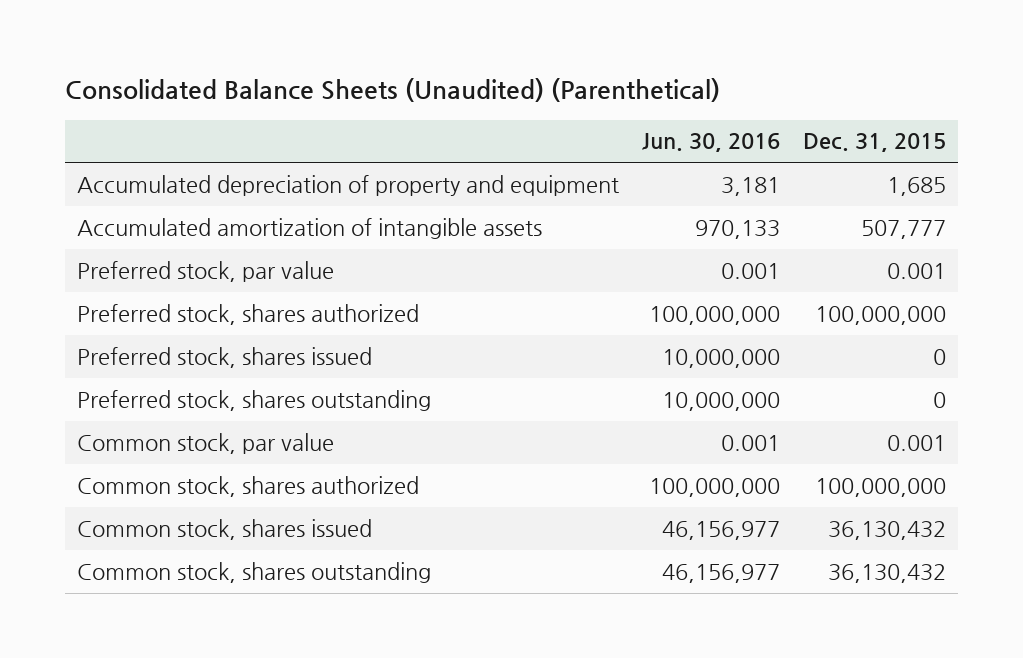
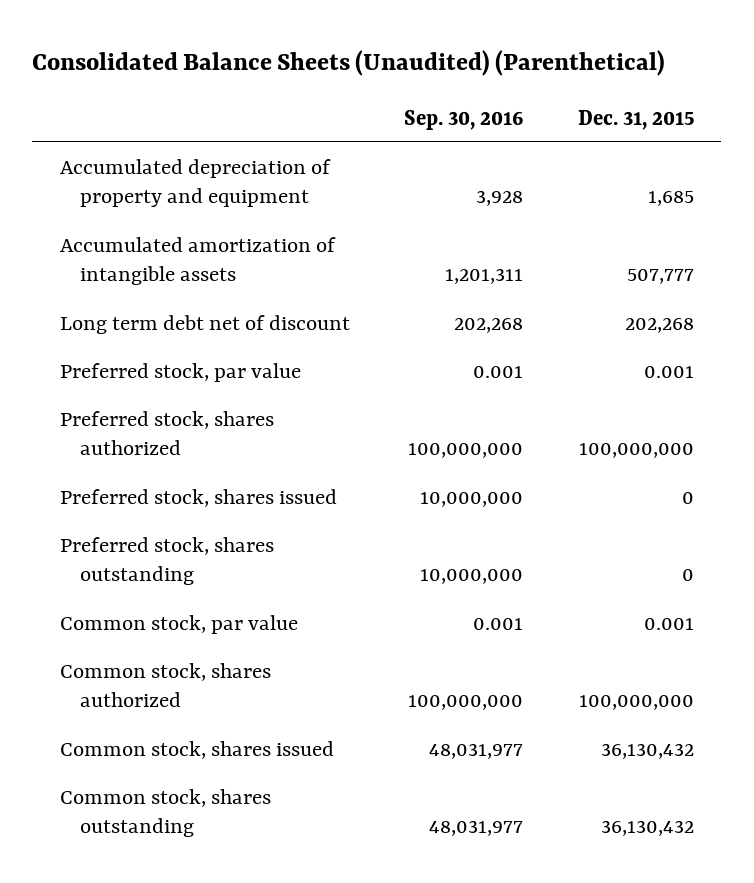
- | Jun. 30, 2016 | Dec. 31, 2015
+ | Sep. 30, 2016 | Dec. 31, 2015
+ Long term debt net of discount | 202,268 | 202,268

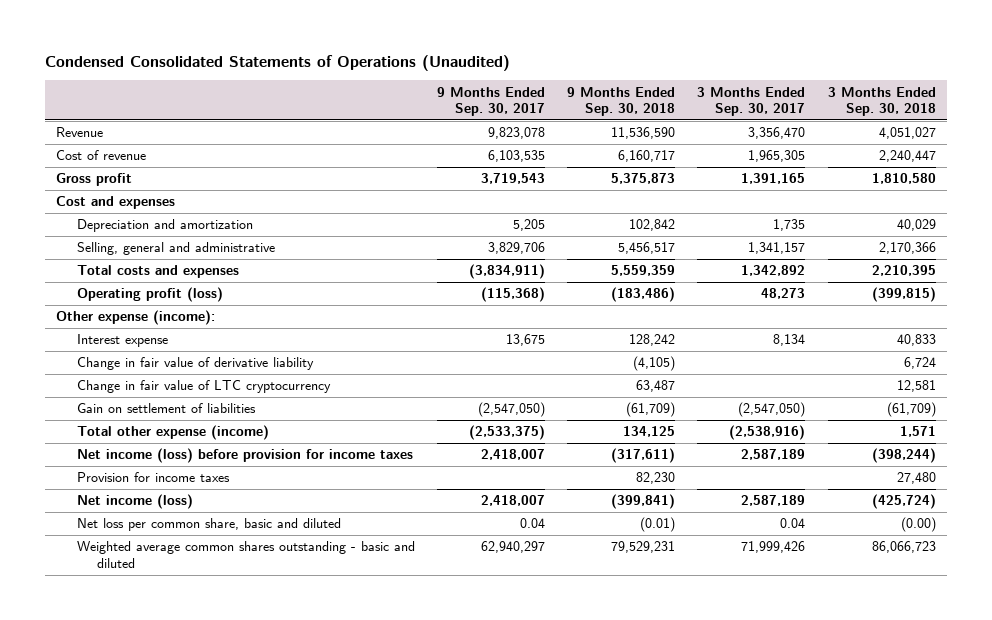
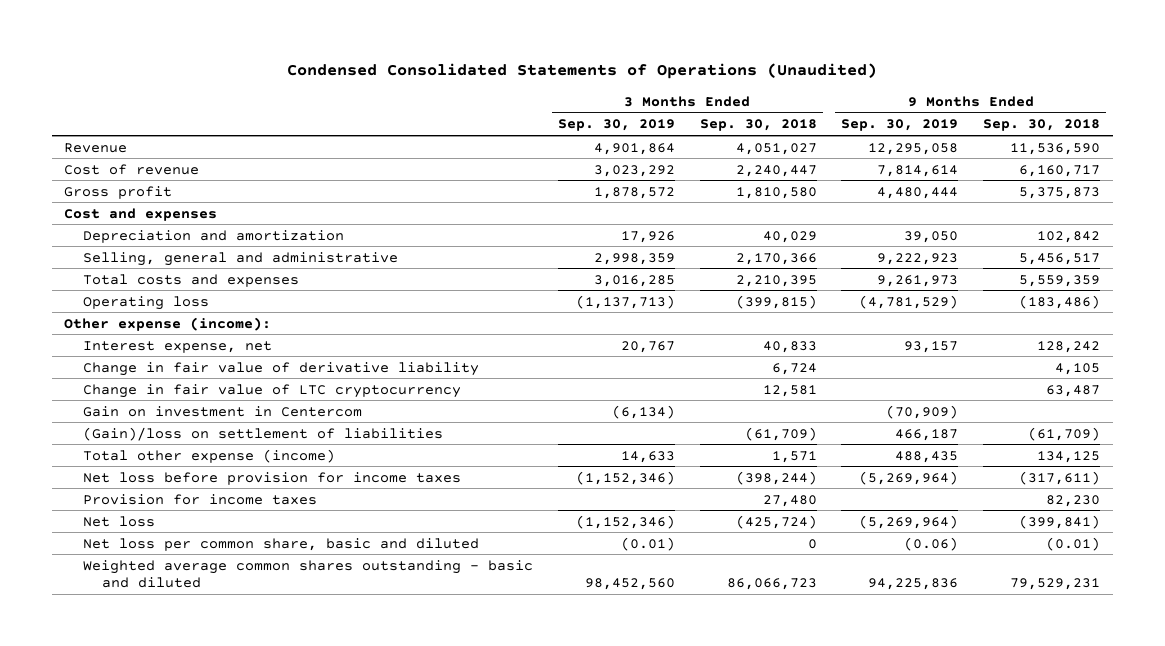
- | 9 Months Ended Sep. 30, 2017 | 9 Months Ended Sep. 30, 2018 | 3 Months Ended Sep. 30, 2017 | 3 Months Ended Sep. 30, 2018
+ | 3 Months Ended Sep. 30, 2019 | 3 Months Ended Sep. 30, 2018 | 9 Months Ended Sep. 30, 2019 | 9 Months Ended Sep. 30, 2018
- Operating profit (loss) | (115,368) | (183,486) | 48,273 | (399,815)
+ Operating loss | (1,137,713) | (399,815) | (4,781,529) | (183,486)
- Interest expense | 13,675 | 128,242 | 8,134 | 40,833
- Change in fair value of derivative liability | | (4,105) | | 6,724
+ Interest expense, net | 20,767 | 40,833 | 93,157 | 128,242
+ Change in fair value of derivative liability | | 6,724 | | 4,105
- Gain on settlement of liabilities | (2,547,050) | (61,709) | (2,547,050) | (61,709)
+ Gain on investment in Centercom | (6,134) | | (70,909) |
+ (Gain)/loss on settlement of liabilities | | (61,709) | 466,187 | (61,709)
- Net income (loss) before provision for income taxes | 2,418,007 | (317,611) | 2,587,189 | (398,244)
+ Net loss before provision for income taxes | (1,152,346) | (398,244) | (5,269,964) | (317,611)
- Net income (loss) | 2,418,007 | (399,841) | 2,587,189 | (425,724)
- Net loss per common share, basic and diluted | 0.04 | (0.01) | 0.04 | (0.00)
+ Net loss | (1,152,346) | (425,724) | (5,269,964) | (399,841)
+ Net loss per common share, basic and diluted | (0.01) | 0 | (0.06) | (0.01)

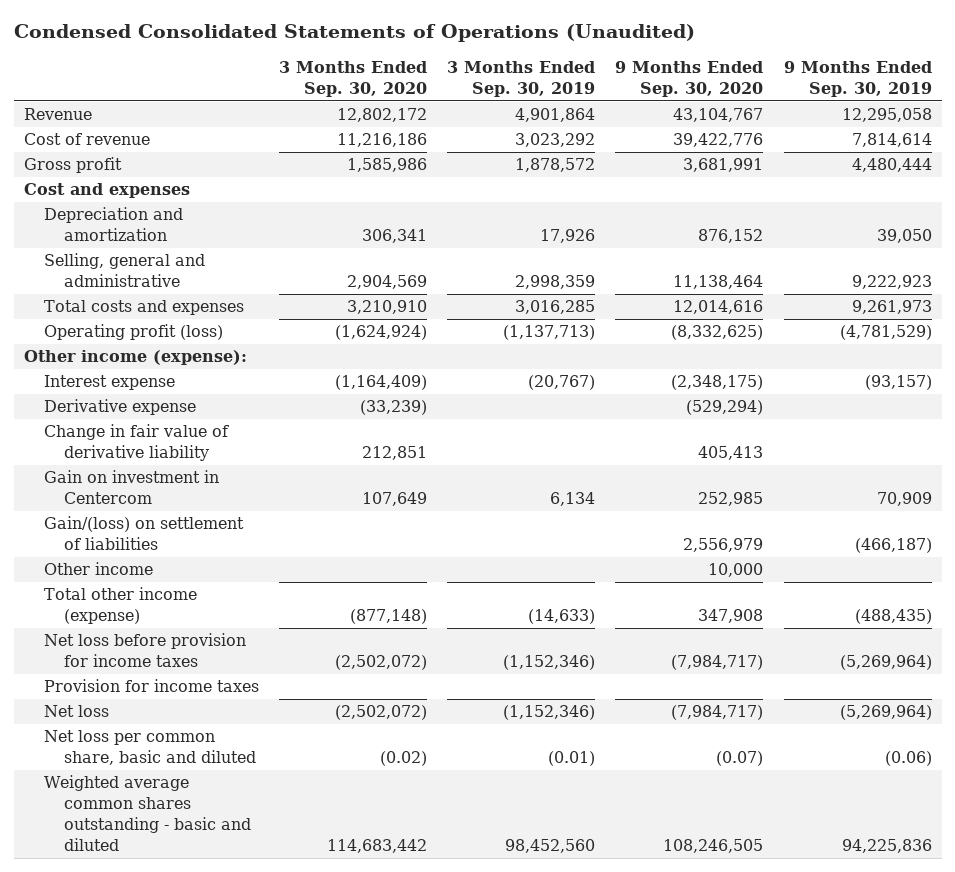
- | 3 Months Ended Sep. 30, 2019 | 3 Months Ended Sep. 30, 2018 | 9 Months Ended Sep. 30, 2019 | 9 Months Ended Sep. 30, 2018
+ | 3 Months Ended Sep. 30, 2020 | 3 Months Ended Sep. 30, 2019 | 9 Months Ended Sep. 30, 2020 | 9 Months Ended Sep. 30, 2019
- Operating loss | (1,137,713) | (399,815) | (4,781,529) | (183,486)
- Other expense (income):
- Interest expense, net | 20,767 | 40,833 | 93,157 | 128,242
+ Operating profit (loss) | (1,624,924) | (1,137,713) | (8,332,625) | (4,781,529)
+ Other income (expense):
+ Interest expense | (1,164,409) | (20,767) | (2,348,175) | (93,157)
+ Derivative expense | (33,239) | | (529,294) |
- Change in fair value of LTC cryptocurrency | | 12,581 | | 63,487
- Gain on investment in Centercom | (6,134) | | (70,909) |
- (Gain)/loss on settlement of liabilities | | (61,709) | 466,187 | (61,709)
- Total other expense (income) | 14,633 | 1,571 | 488,435 | 134,125
+ Gain on investment in Centercom | 107,649 | 6,134 | 252,985 | 70,909
+ Gain/(loss) on settlement of liabilities | | | 2,556,979 | (466,187)
+ Other income | | | 10,000 |
+ Total other income (expense) | (877,148) | (14,633) | 347,908 | (488,435)

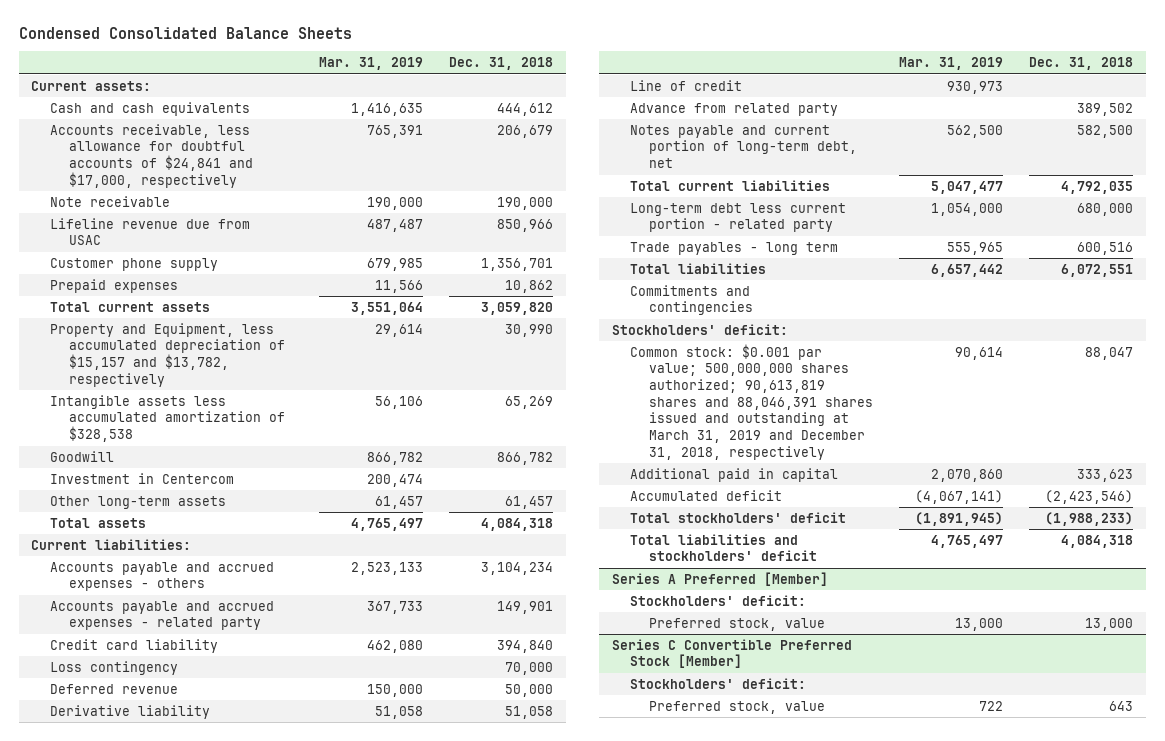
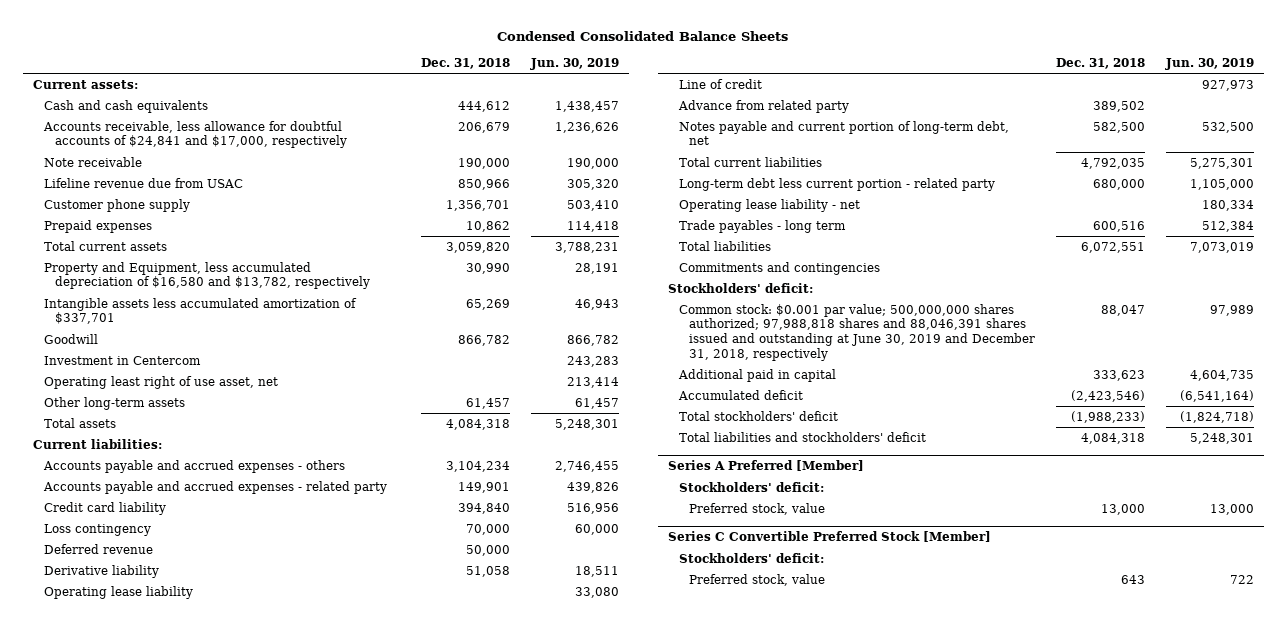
- | Mar. 31, 2019 | Dec. 31, 2018
+ | Dec. 31, 2018 | Jun. 30, 2019
- Property and Equipment, less accumulated depreciation of $15,157 and $13,782, respectively | 29,614 | 30,990
- Intangible assets less accumulated amortization of $328,538 | 56,106 | 65,269
+ Property and Equipment, less accumulated depreciation of $16,580 and $13,782, respectively | 30,990 | 28,191
+ Intangible assets less accumulated amortization of $337,701 | 65,269 | 46,943
+ Operating least right of use asset, net | | 213,414
+ Operating lease liability | | 33,080
+ Operating lease liability - net | | 180,334
- Common stock: $0.001 par value; 500,000,000 shares authorized; 90,613,819 shares and 88,046,391 shares issued and outstanding at March 31, 2019 and December 31, 2018, respectively | 90,614 | 88,047
+ Common stock: $0.001 par value; 500,000,000 shares authorized; 97,988,818 shares and 88,046,391 shares issued and outstanding at June 30, 2019 and December 31, 2018, respectively | 88,047 | 97,989

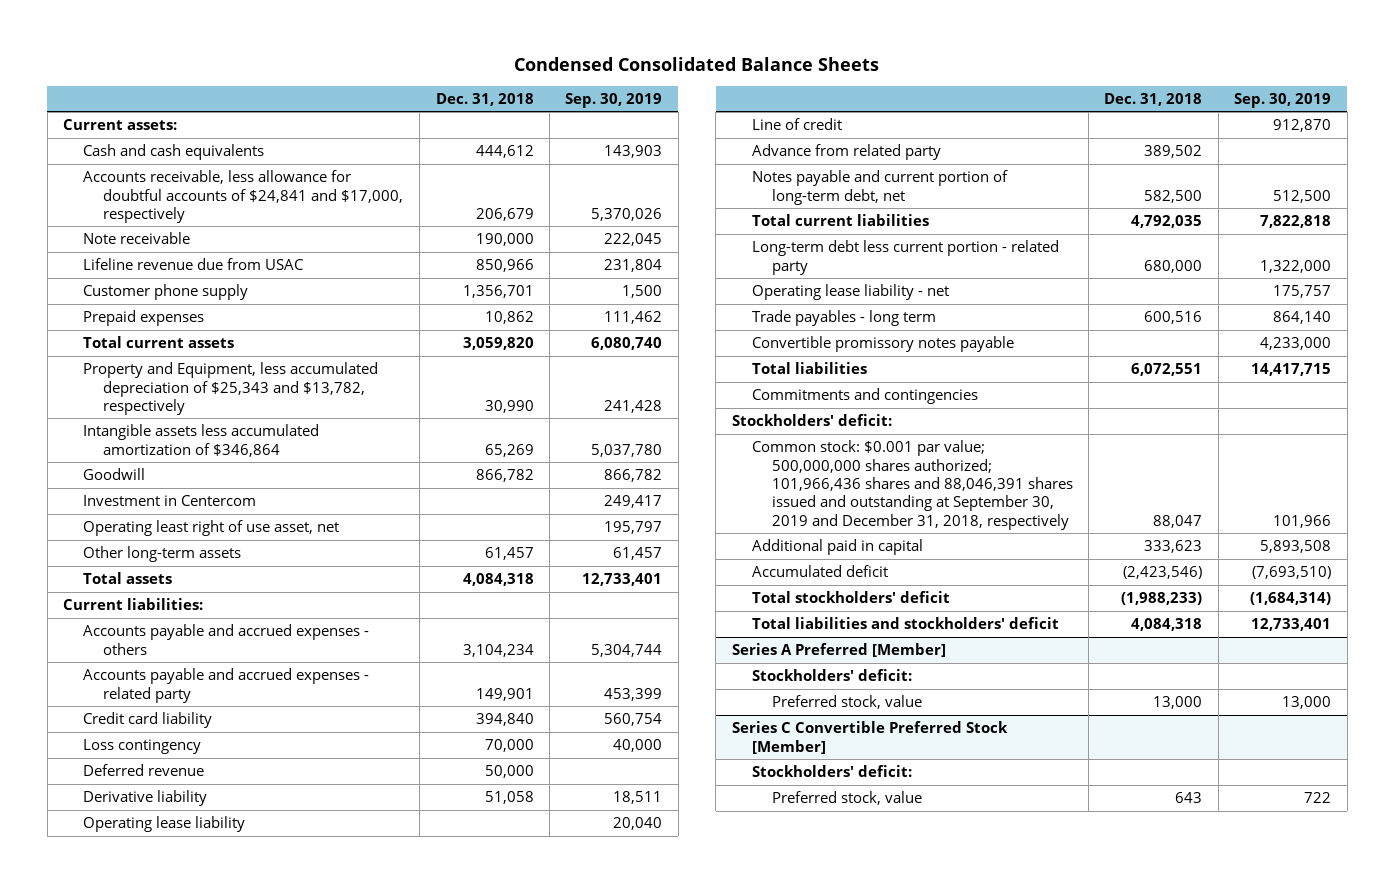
- | Dec. 31, 2018 | Jun. 30, 2019
+ | Dec. 31, 2018 | Sep. 30, 2019
- Property and Equipment, less accumulated depreciation of $16,580 and $13,782, respectively | 30,990 | 28,191
- Intangible assets less accumulated amortization of $337,701 | 65,269 | 46,943
+ Property and Equipment, less accumulated depreciation of $25,343 and $13,782, respectively | 30,990 | 241,428
+ Intangible assets less accumulated amortization of $346,864 | 65,269 | 5,037,780
+ Convertible promissory notes payable | | 4,233,000
- Common stock: $0.001 par value; 500,000,000 shares authorized; 97,988,818 shares and 88,046,391 shares issued and outstanding at June 30, 2019 and December 31, 2018, respectively | 88,047 | 97,989
+ Common stock: $0.001 par value; 500,000,000 shares authorized; 101,966,436 shares and 88,046,391 shares issued and outstanding at September 30, 2019 and December 31, 2018, respectively | 88,047 | 101,966

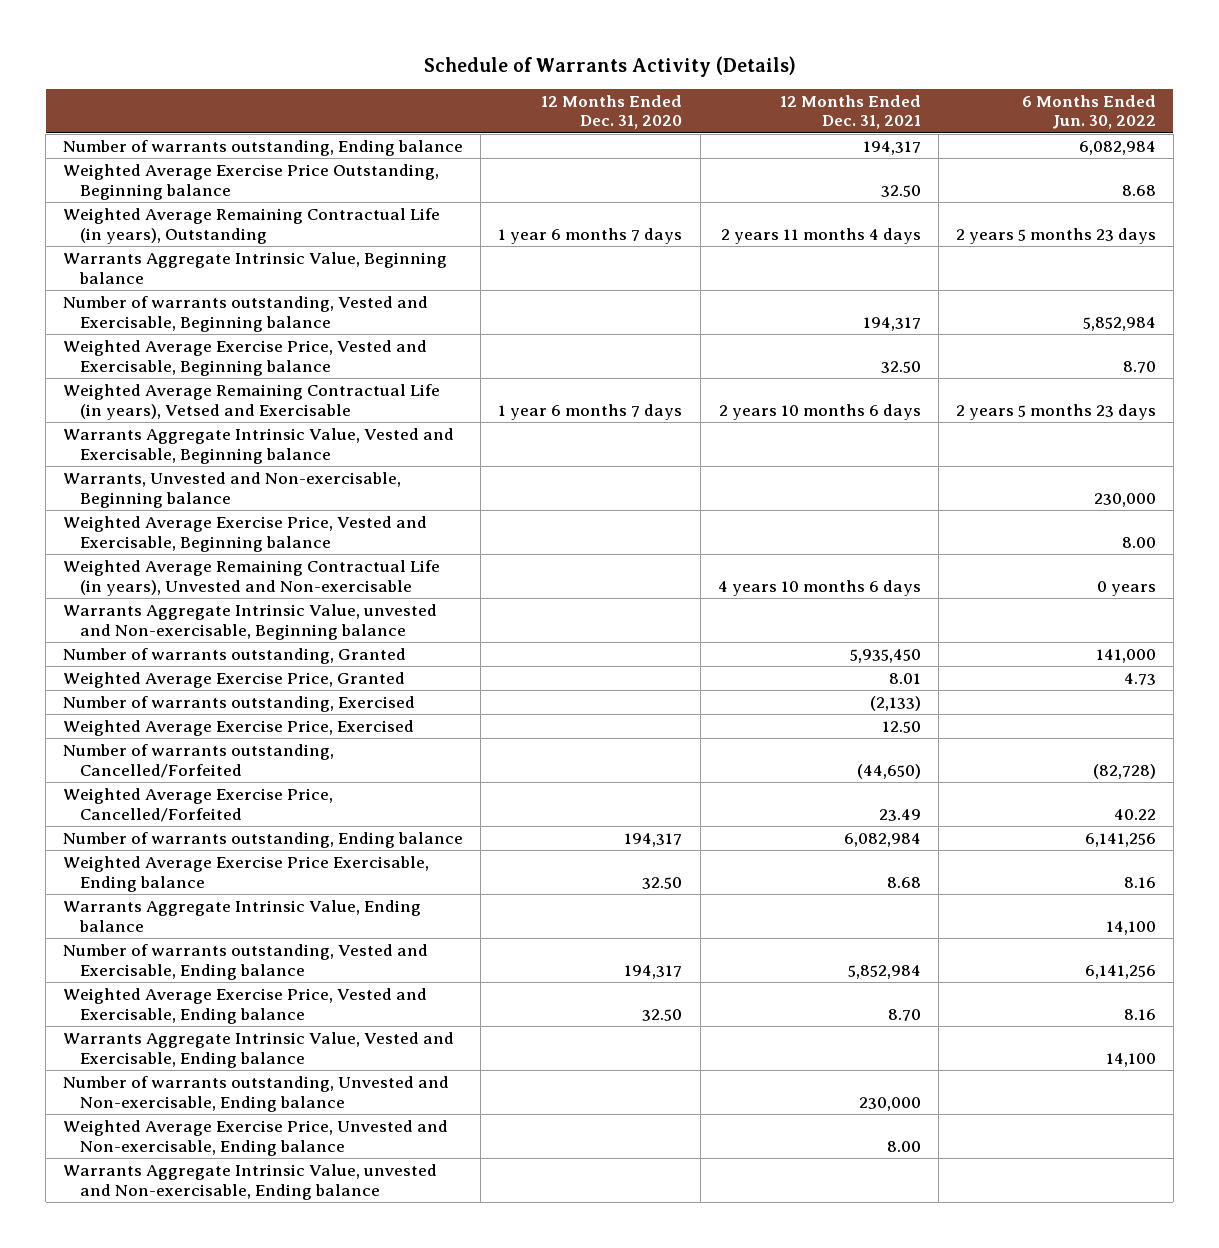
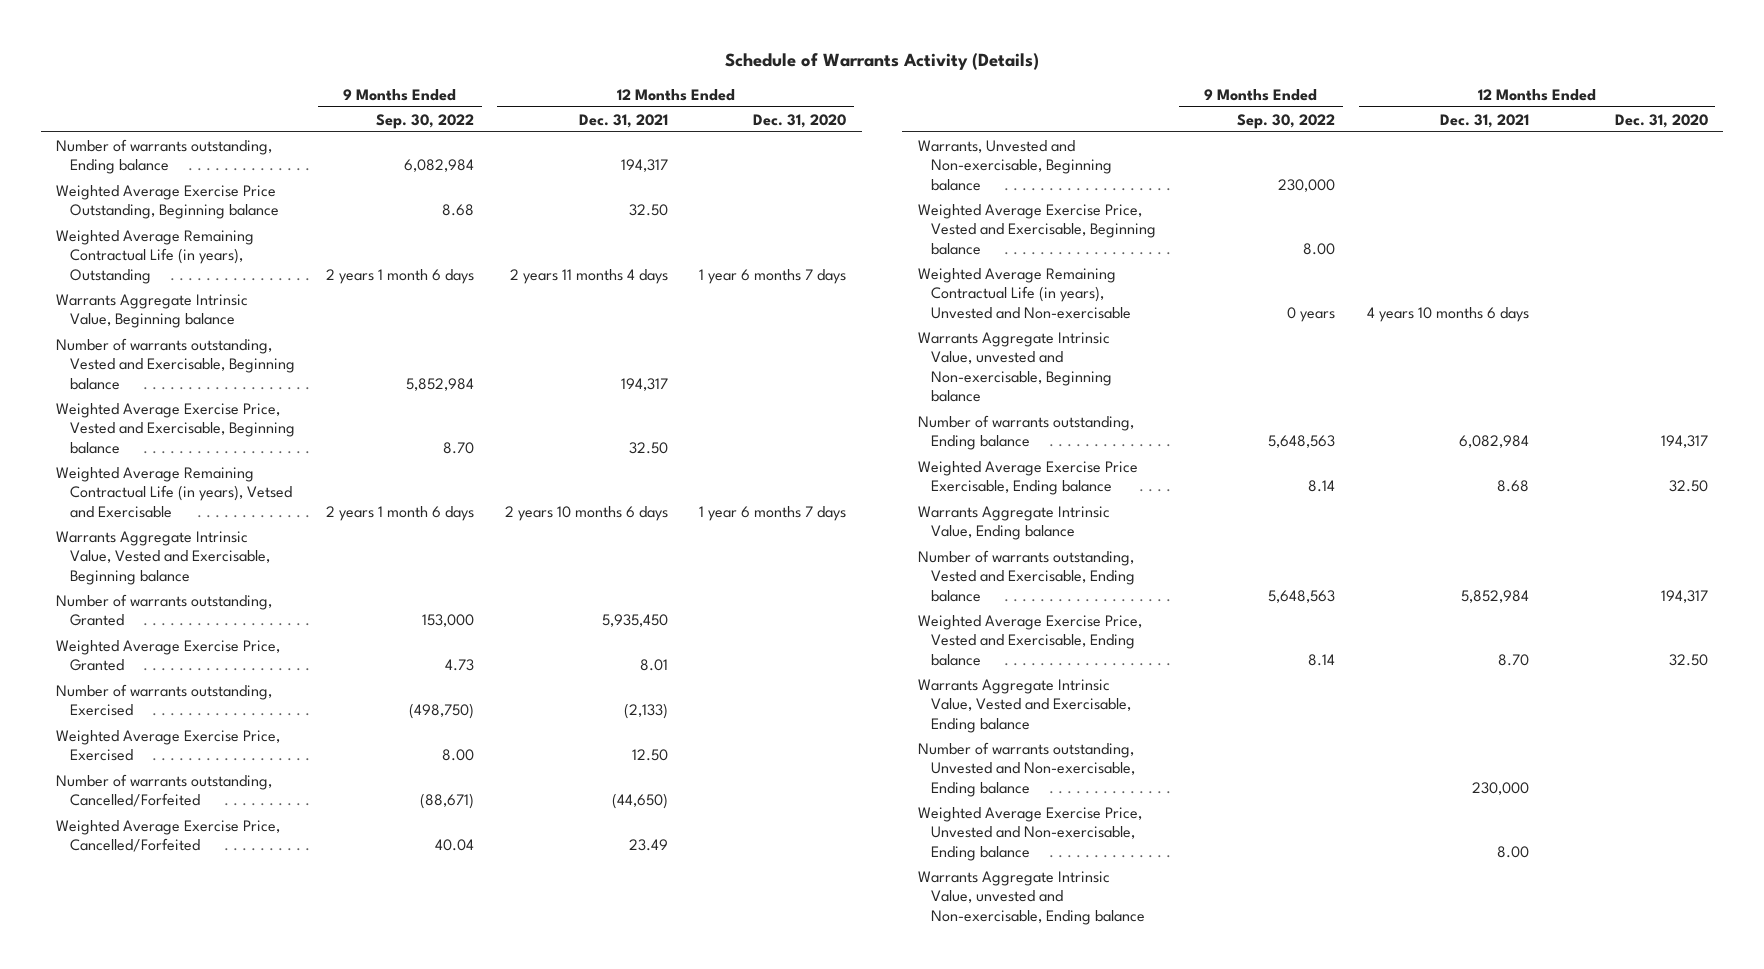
- | 12 Months Ended Dec. 31, 2020 | 12 Months Ended Dec. 31, 2021 | 6 Months Ended Jun. 30, 2022
+ | 9 Months Ended Sep. 30, 2022 | 12 Months Ended Dec. 31, 2021 | 12 Months Ended Dec. 31, 2020
moved down: Warrants, Unvested and Non-exercisable, Beginning balance | 230,000 | |
moved down: Weighted Average Exercise Price, Vested and Exercisable, Beginning balance | 8.00 | |
moved down: Weighted Average Remaining Contractual Life (in years), Unvested and Non-exercisable | 0 years | 4 years 10 months 6 days |
moved down: Warrants Aggregate Intrinsic Value, unvested and Non-exercisable, Beginning balance

